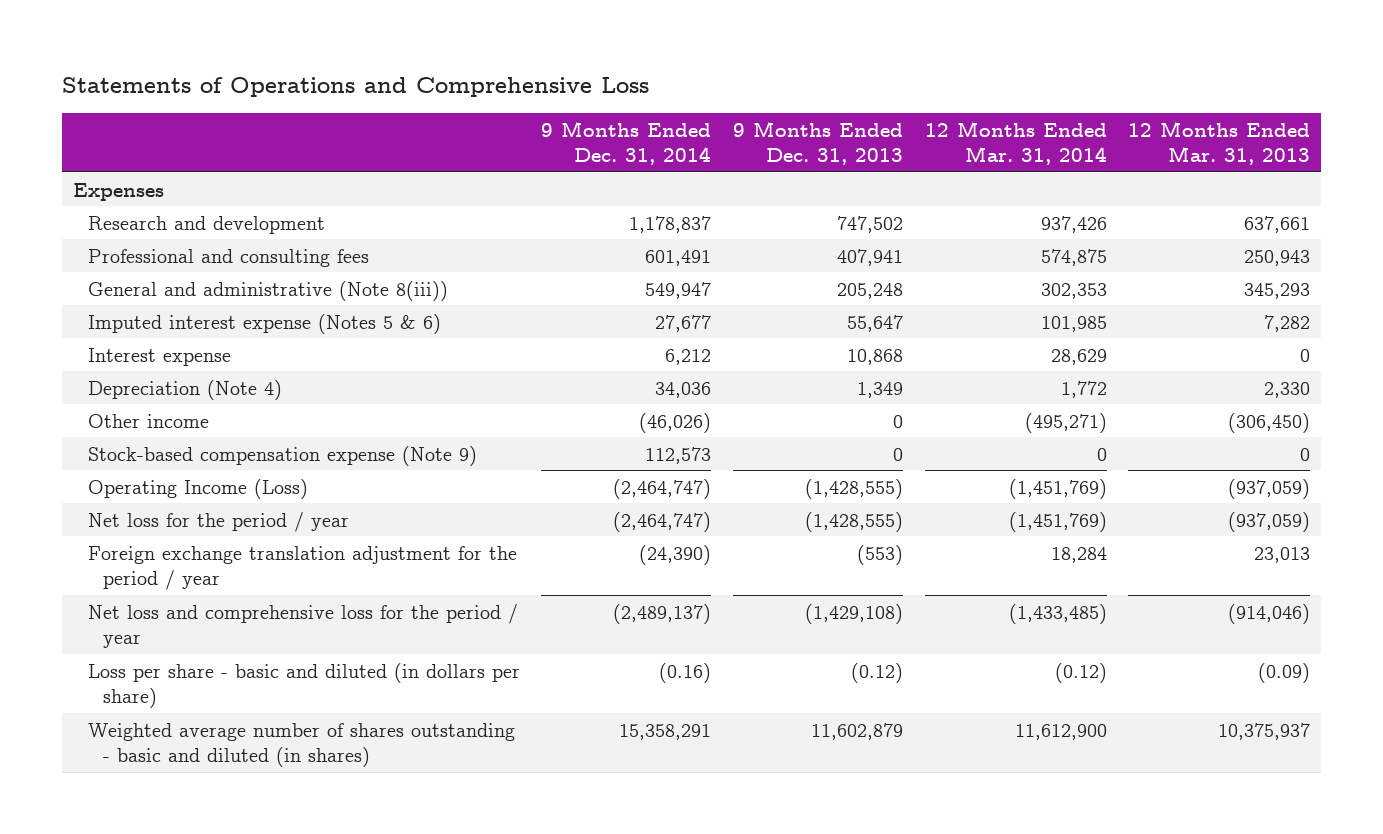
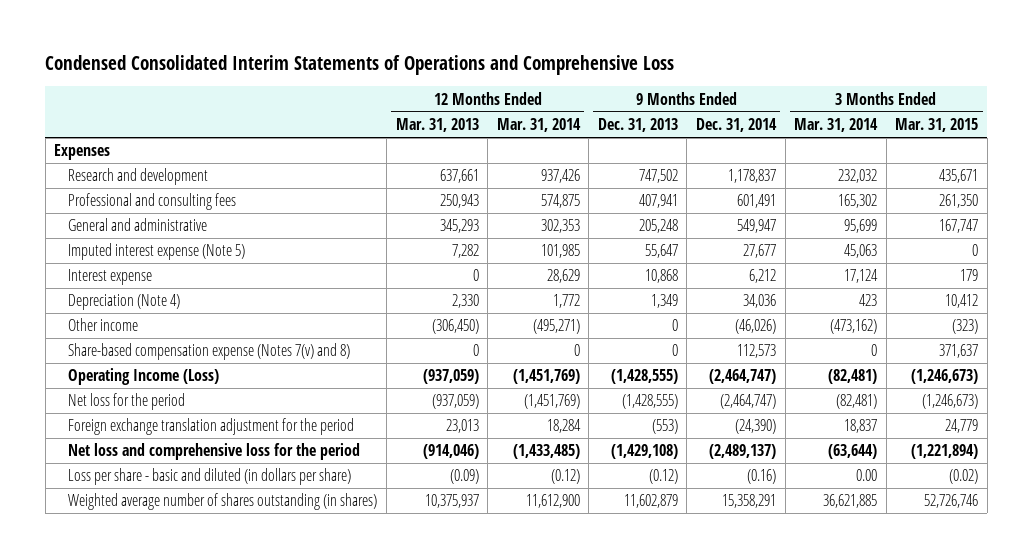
- Statements of Operations and Comprehensive Loss
+ Condensed Consolidated Interim Statements of Operations and Comprehensive Loss
- | 9 Months Ended Dec. 31, 2014 | 9 Months Ended Dec. 31, 2013 | 12 Months Ended Mar. 31, 2014 | 12 Months Ended Mar. 31, 2013
+ | 12 Months Ended Mar. 31, 2013 | 12 Months Ended Mar. 31, 2014 | 9 Months Ended Dec. 31, 2013 | 9 Months Ended Dec. 31, 2014 | 3 Months Ended Mar. 31, 2014 | 3 Months Ended Mar. 31, 2015
- General and administrative (Note 8(iii)) | 549,947 | 205,248 | 302,353 | 345,293
- Imputed interest expense (Notes 5 & 6) | 27,677 | 55,647 | 101,985 | 7,282
+ General and administrative | 345,293 | 302,353 | 205,248 | 549,947 | 95,699 | 167,747
+ Imputed interest expense (Note 5) | 7,282 | 101,985 | 55,647 | 27,677 | 45,063 | 0
- Stock-based compensation expense (Note 9) | 112,573 | 0 | 0 | 0
+ Share-based compensation expense (Notes 7(v) and 8) | 0 | 0 | 0 | 112,573 | 0 | 371,637
- Net loss for the period / year | (2,464,747) | (1,428,555) | (1,451,769) | (937,059)
- Foreign exchange translation adjustment for the period / year | (24,390) | (553) | 18,284 | 23,013
- Net loss and comprehensive loss for the period / year | (2,489,137) | (1,429,108) | (1,433,485) | (914,046)
+ Net loss for the period | (937,059) | (1,451,769) | (1,428,555) | (2,464,747) | (82,481) | (1,246,673)
+ Foreign exchange translation adjustment for the period | 23,013 | 18,284 | (553) | (24,390) | 18,837 | 24,779
+ Net loss and comprehensive loss for the period | (914,046) | (1,433,485) | (1,429,108) | (2,489,137) | (63,644) | (1,221,894)
- Weighted average number of shares outstanding - basic and diluted (in shares) | 15,358,291 | 11,602,879 | 11,612,900 | 10,375,937
+ Weighted average number of shares outstanding (in shares) | 10,375,937 | 11,612,900 | 11,602,879 | 15,358,291 | 36,621,885 | 52,726,746

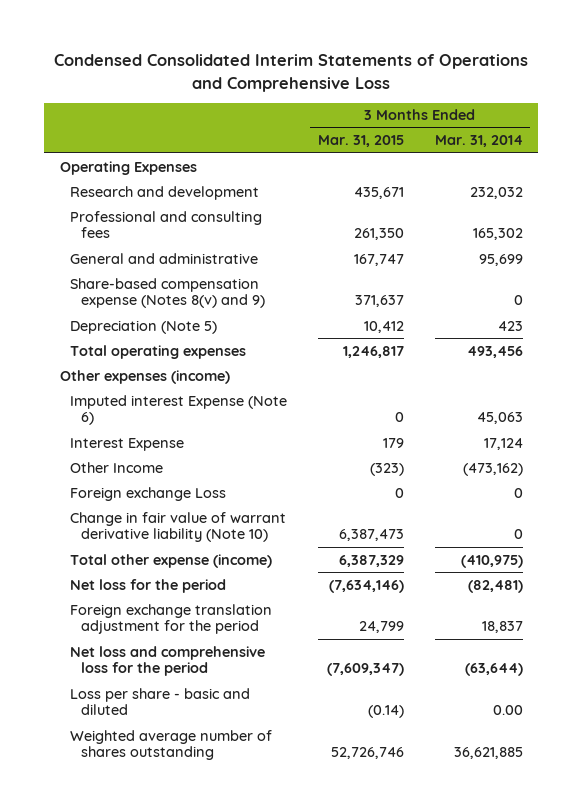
- | 12 Months Ended Mar. 31, 2013 | 12 Months Ended Mar. 31, 2014 | 9 Months Ended Dec. 31, 2013 | 9 Months Ended Dec. 31, 2014 | 3 Months Ended Mar. 31, 2014 | 3 Months Ended Mar. 31, 2015
+ | 3 Months Ended Mar. 31, 2015 | 3 Months Ended Mar. 31, 2014
- Expenses
+ Operating Expenses
- Imputed interest expense (Note 5) | 7,282 | 101,985 | 55,647 | 27,677 | 45,063 | 0
- Interest expense | 0 | 28,629 | 10,868 | 6,212 | 17,124 | 179
- Depreciation (Note 4) | 2,330 | 1,772 | 1,349 | 34,036 | 423 | 10,412
- Other income | (306,450) | (495,271) | 0 | (46,026) | (473,162) | (323)
- Share-based compensation expense (Notes 7(v) and 8) | 0 | 0 | 0 | 112,573 | 0 | 371,637
- Operating Income (Loss) | (937,059) | (1,451,769) | (1,428,555) | (2,464,747) | (82,481) | (1,246,673)
- Net loss for the period | (937,059) | (1,451,769) | (1,428,555) | (2,464,747) | (82,481) | (1,246,673)
- Foreign exchange translation adjustment for the period | 23,013 | 18,284 | (553) | (24,390) | 18,837 | 24,779
- Net loss and comprehensive loss for the period | (914,046) | (1,433,485) | (1,429,108) | (2,489,137) | (63,644) | (1,221,894)
- Loss per share - basic and diluted (in dollars per share) | (0.09) | (0.12) | (0.12) | (0.16) | 0.00 | (0.02)
- Weighted average number of shares outstanding (in shares) | 10,375,937 | 11,612,900 | 11,602,879 | 15,358,291 | 36,621,885 | 52,726,746
+ Share-based compensation expense (Notes 8(v) and 9) | 371,637 | 0
+ Depreciation (Note 5) | 10,412 | 423
+ Total operating expenses | 1,246,817 | 493,456
+ Other expenses (income)
+ Imputed interest Expense (Note 6) | 0 | 45,063
+ Interest Expense | 179 | 17,124
+ Other Income | (323) | (473,162)
+ Foreign exchange Loss | 0 | 0
+ Change in fair value of warrant derivative liability (Note 10) | 6,387,473 | 0
+ Total other expense (income) | 6,387,329 | (410,975)
+ Net loss for the period | (7,634,146) | (82,481)
+ Foreign exchange translation adjustment for the period | 24,799 | 18,837
+ Net loss and comprehensive loss for the period | (7,609,347) | (63,644)
+ Loss per share - basic and diluted | (0.14) | 0.00
+ Weighted average number of shares outstanding | 52,726,746 | 36,621,885

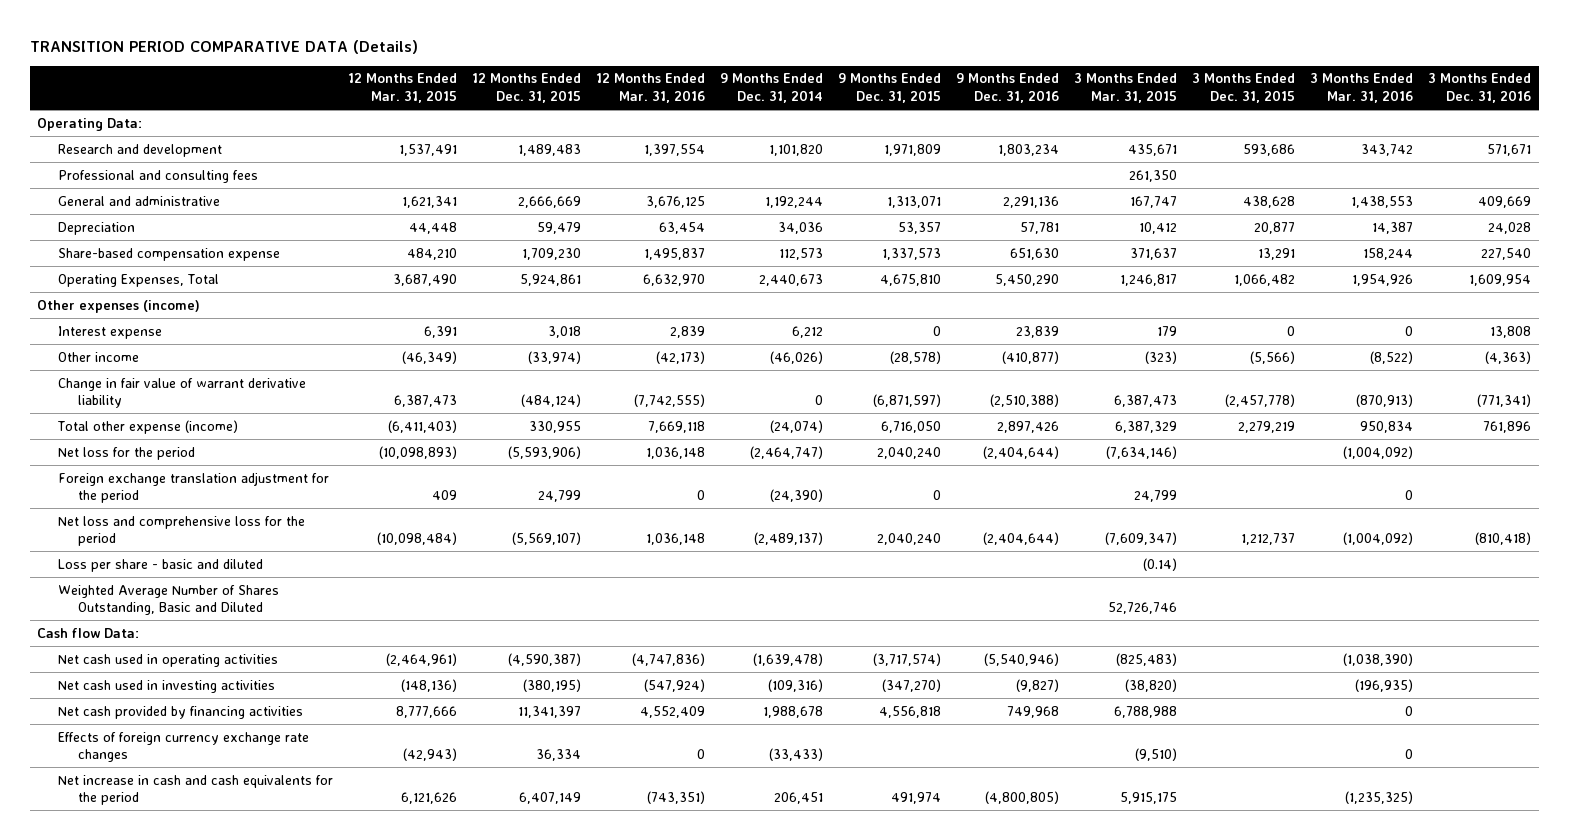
- Condensed Consolidated Interim Statements of Operations and Comprehensive Loss
+ TRANSITION PERIOD COMPARATIVE DATA (Details)
- | 3 Months Ended Mar. 31, 2015 | 3 Months Ended Mar. 31, 2014
+ | 12 Months Ended Mar. 31, 2015 | 12 Months Ended Dec. 31, 2015 | 12 Months Ended Mar. 31, 2016 | 9 Months Ended Dec. 31, 2014 | 9 Months Ended Dec. 31, 2015 | 9 Months Ended Dec. 31, 2016 | 3 Months Ended Mar. 31, 2015 | 3 Months Ended Dec. 31, 2015 | 3 Months Ended Mar. 31, 2016 | 3 Months Ended Dec. 31, 2016
- Operating Expenses
+ Operating Data:
- Share-based compensation expense (Notes 8(v) and 9) | 371,637 | 0
- Depreciation (Note 5) | 10,412 | 423
- Total operating expenses | 1,246,817 | 493,456
+ Depreciation | 44,448 | 59,479 | 63,454 | 34,036 | 53,357 | 57,781 | 10,412 | 20,877 | 14,387 | 24,028
+ Share-based compensation expense | 484,210 | 1,709,230 | 1,495,837 | 112,573 | 1,337,573 | 651,630 | 371,637 | 13,291 | 158,244 | 227,540
+ Operating Expenses, Total | 3,687,490 | 5,924,861 | 6,632,970 | 2,440,673 | 4,675,810 | 5,450,290 | 1,246,817 | 1,066,482 | 1,954,926 | 1,609,954
- Imputed interest Expense (Note 6) | 0 | 45,063
- Interest Expense | 179 | 17,124
- Other Income | (323) | (473,162)
- Foreign exchange Loss | 0 | 0
- Change in fair value of warrant derivative liability (Note 10) | 6,387,473 | 0
+ Interest expense | 6,391 | 3,018 | 2,839 | 6,212 | 0 | 23,839 | 179 | 0 | 0 | 13,808
+ Other income | (46,349) | (33,974) | (42,173) | (46,026) | (28,578) | (410,877) | (323) | (5,566) | (8,522) | (4,363)
+ Change in fair value of warrant derivative liability | 6,387,473 | (484,124) | (7,742,555) | 0 | (6,871,597) | (2,510,388) | 6,387,473 | (2,457,778) | (870,913) | (771,341)
- Weighted average number of shares outstanding | 52,726,746 | 36,621,885
+ Weighted Average Number of Shares Outstanding, Basic and Diluted | | | | | | | 52,726,746 | | |
+ Cash flow Data:
+ Net cash used in operating activities | (2,464,961) | (4,590,387) | (4,747,836) | (1,639,478) | (3,717,574) | (5,540,946) | (825,483) | | (1,038,390) |
+ Net cash used in investing activities | (148,136) | (380,195) | (547,924) | (109,316) | (347,270) | (9,827) | (38,820) | | (196,935) |
+ Net cash provided by financing activities | 8,777,666 | 11,341,397 | 4,552,409 | 1,988,678 | 4,556,818 | 749,968 | 6,788,988 | | 0 |
+ Effects of foreign currency exchange rate changes | (42,943) | 36,334 | 0 | (33,433) | | | (9,510) | | 0 |
+ Net increase in cash and cash equivalents for the period | 6,121,626 | 6,407,149 | (743,351) | 206,451 | 491,974 | (4,800,805) | 5,915,175 | | (1,235,325) |

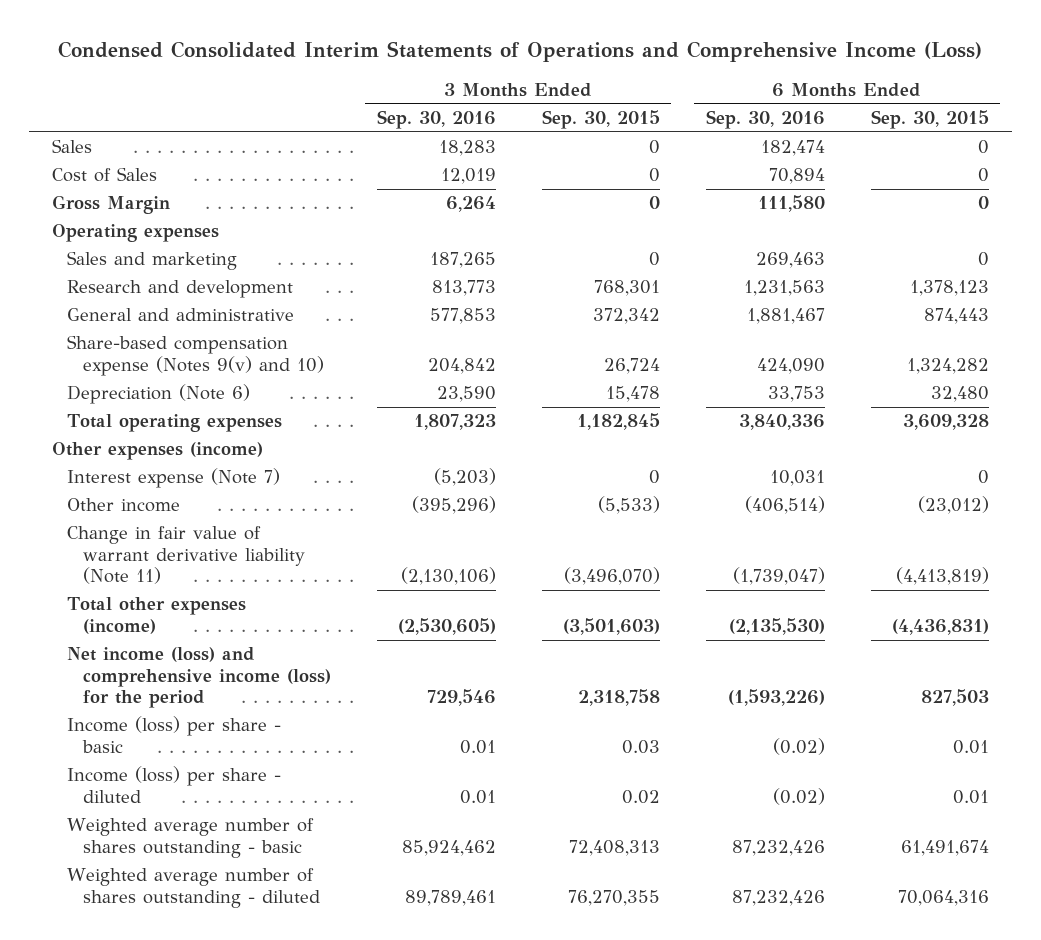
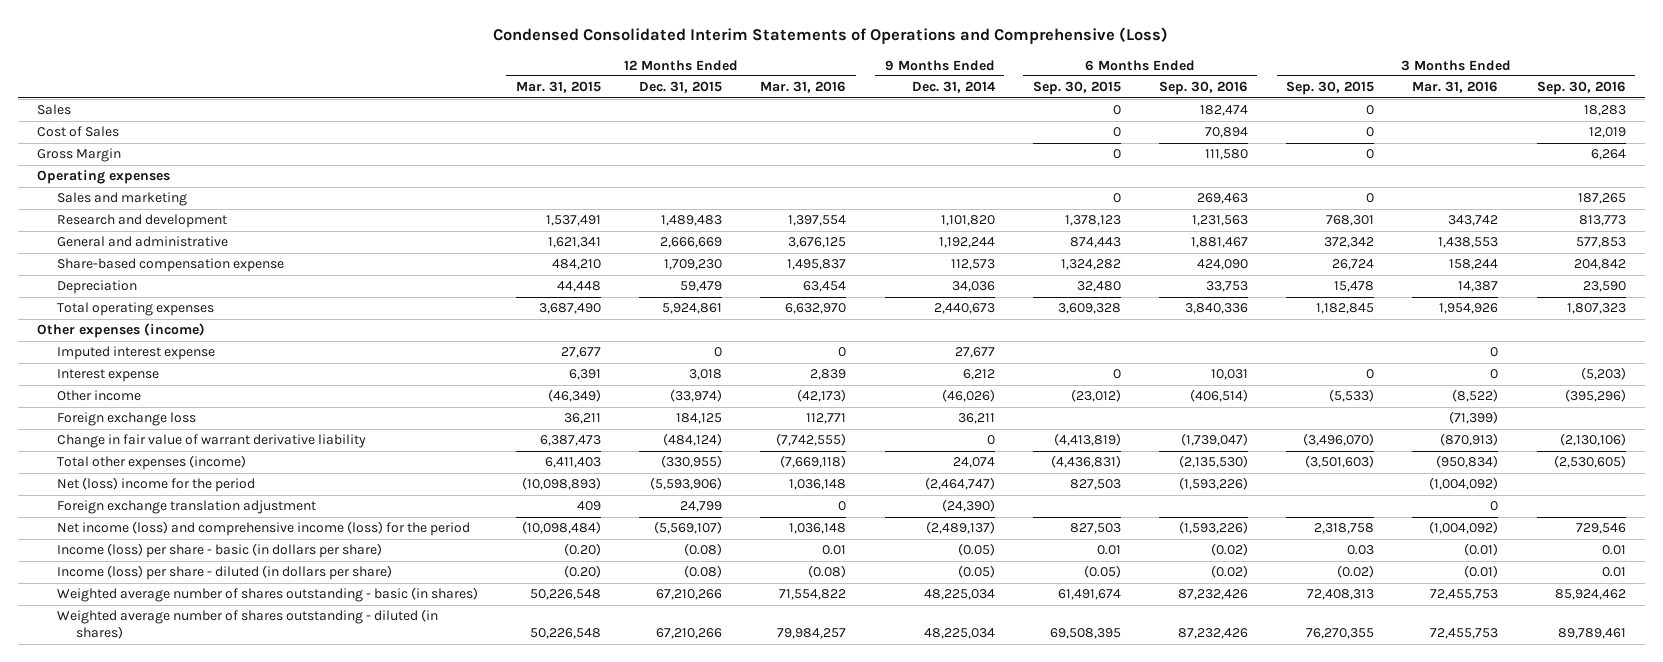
- Condensed Consolidated Interim Statements of Operations and Comprehensive Income (Loss)
+ Condensed Consolidated Interim Statements of Operations and Comprehensive (Loss)
- | 3 Months Ended Sep. 30, 2016 | 3 Months Ended Sep. 30, 2015 | 6 Months Ended Sep. 30, 2016 | 6 Months Ended Sep. 30, 2015
+ | 12 Months Ended Mar. 31, 2015 | 12 Months Ended Dec. 31, 2015 | 12 Months Ended Mar. 31, 2016 | 9 Months Ended Dec. 31, 2014 | 6 Months Ended Sep. 30, 2015 | 6 Months Ended Sep. 30, 2016 | 3 Months Ended Sep. 30, 2015 | 3 Months Ended Mar. 31, 2016 | 3 Months Ended Sep. 30, 2016
- Share-based compensation expense (Notes 9(v) and 10) | 204,842 | 26,724 | 424,090 | 1,324,282
- Depreciation (Note 6) | 23,590 | 15,478 | 33,753 | 32,480
+ Share-based compensation expense | 484,210 | 1,709,230 | 1,495,837 | 112,573 | 1,324,282 | 424,090 | 26,724 | 158,244 | 204,842
+ Depreciation | 44,448 | 59,479 | 63,454 | 34,036 | 32,480 | 33,753 | 15,478 | 14,387 | 23,590
- Interest expense (Note 7) | (5,203) | 0 | 10,031 | 0
+ Imputed interest expense | 27,677 | 0 | 0 | 27,677 | | | | 0 |
+ Interest expense | 6,391 | 3,018 | 2,839 | 6,212 | 0 | 10,031 | 0 | 0 | (5,203)
- Change in fair value of warrant derivative liability (Note 11) | (2,130,106) | (3,496,070) | (1,739,047) | (4,413,819)
+ Foreign exchange loss | 36,211 | 184,125 | 112,771 | 36,211 | | | | (71,399) |
+ Change in fair value of warrant derivative liability | 6,387,473 | (484,124) | (7,742,555) | 0 | (4,413,819) | (1,739,047) | (3,496,070) | (870,913) | (2,130,106)
+ Net (loss) income for the period | (10,098,893) | (5,593,906) | 1,036,148 | (2,464,747) | 827,503 | (1,593,226) | | (1,004,092) |
+ Foreign exchange translation adjustment | 409 | 24,799 | 0 | (24,390) | | | | 0 |
- Income (loss) per share - basic | 0.01 | 0.03 | (0.02) | 0.01
- Income (loss) per share - diluted | 0.01 | 0.02 | (0.02) | 0.01
- Weighted average number of shares outstanding - basic | 85,924,462 | 72,408,313 | 87,232,426 | 61,491,674
- Weighted average number of shares outstanding - diluted | 89,789,461 | 76,270,355 | 87,232,426 | 70,064,316
+ Income (loss) per share - basic (in dollars per share) | (0.20) | (0.08) | 0.01 | (0.05) | 0.01 | (0.02) | 0.03 | (0.01) | 0.01
+ Income (loss) per share - diluted (in dollars per share) | (0.20) | (0.08) | (0.08) | (0.05) | (0.05) | (0.02) | (0.02) | (0.01) | 0.01
+ Weighted average number of shares outstanding - basic (in shares) | 50,226,548 | 67,210,266 | 71,554,822 | 48,225,034 | 61,491,674 | 87,232,426 | 72,408,313 | 72,455,753 | 85,924,462
+ Weighted average number of shares outstanding - diluted (in shares) | 50,226,548 | 67,210,266 | 79,984,257 | 48,225,034 | 69,508,395 | 87,232,426 | 76,270,355 | 72,455,753 | 89,789,461

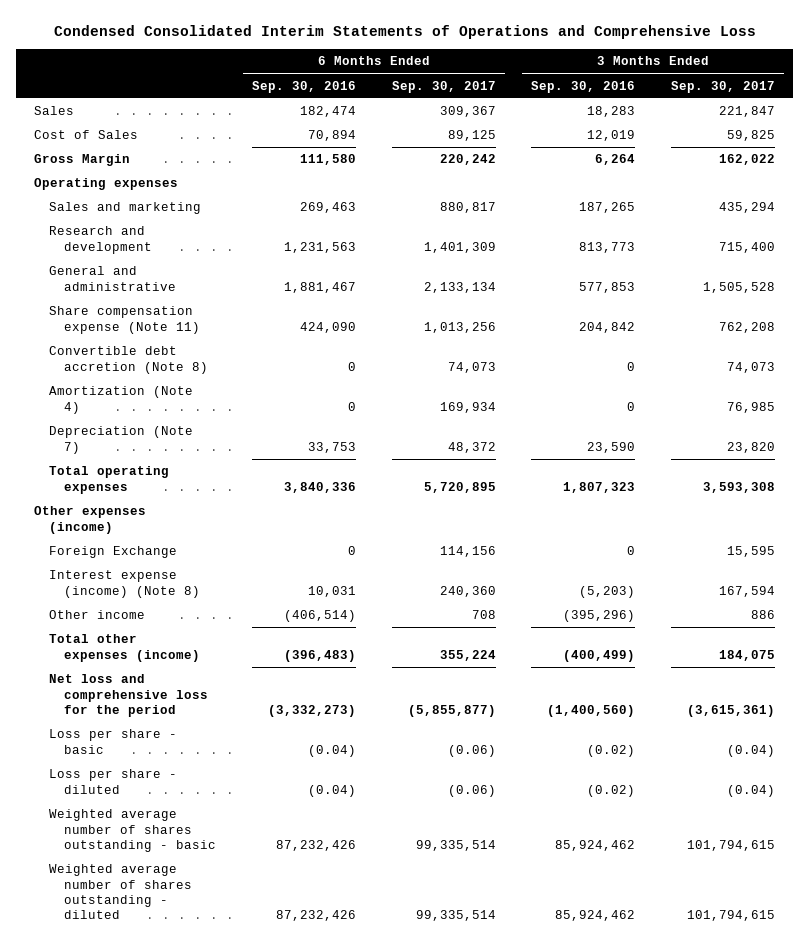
- Condensed Consolidated Interim Statements of Operations and Comprehensive (Loss)
+ Condensed Consolidated Interim Statements of Operations and Comprehensive Loss
- | 12 Months Ended Mar. 31, 2015 | 12 Months Ended Dec. 31, 2015 | 12 Months Ended Mar. 31, 2016 | 9 Months Ended Dec. 31, 2014 | 6 Months Ended Sep. 30, 2015 | 6 Months Ended Sep. 30, 2016 | 3 Months Ended Sep. 30, 2015 | 3 Months Ended Mar. 31, 2016 | 3 Months Ended Sep. 30, 2016
+ | 6 Months Ended Sep. 30, 2016 | 6 Months Ended Sep. 30, 2017 | 3 Months Ended Sep. 30, 2016 | 3 Months Ended Sep. 30, 2017
- Share-based compensation expense | 484,210 | 1,709,230 | 1,495,837 | 112,573 | 1,324,282 | 424,090 | 26,724 | 158,244 | 204,842
- Depreciation | 44,448 | 59,479 | 63,454 | 34,036 | 32,480 | 33,753 | 15,478 | 14,387 | 23,590
+ Share compensation expense (Note 11) | 424,090 | 1,013,256 | 204,842 | 762,208
+ Convertible debt accretion (Note 8) | 0 | 74,073 | 0 | 74,073
+ Amortization (Note 4) | 0 | 169,934 | 0 | 76,985
+ Depreciation (Note 7) | 33,753 | 48,372 | 23,590 | 23,820
- Imputed interest expense | 27,677 | 0 | 0 | 27,677 | | | | 0 |
- Interest expense | 6,391 | 3,018 | 2,839 | 6,212 | 0 | 10,031 | 0 | 0 | (5,203)
+ Foreign Exchange | 0 | 114,156 | 0 | 15,595
+ Interest expense (income) (Note 8) | 10,031 | 240,360 | (5,203) | 167,594
- Foreign exchange loss | 36,211 | 184,125 | 112,771 | 36,211 | | | | (71,399) |
- Change in fair value of warrant derivative liability | 6,387,473 | (484,124) | (7,742,555) | 0 | (4,413,819) | (1,739,047) | (3,496,070) | (870,913) | (2,130,106)
- Total other expenses (income) | 6,411,403 | (330,955) | (7,669,118) | 24,074 | (4,436,831) | (2,135,530) | (3,501,603) | (950,834) | (2,530,605)
- Net (loss) income for the period | (10,098,893) | (5,593,906) | 1,036,148 | (2,464,747) | 827,503 | (1,593,226) | | (1,004,092) |
- Foreign exchange translation adjustment | 409 | 24,799 | 0 | (24,390) | | | | 0 |
- Net income (loss) and comprehensive income (loss) for the period | (10,098,484) | (5,569,107) | 1,036,148 | (2,489,137) | 827,503 | (1,593,226) | 2,318,758 | (1,004,092) | 729,546
- Income (loss) per share - basic (in dollars per share) | (0.20) | (0.08) | 0.01 | (0.05) | 0.01 | (0.02) | 0.03 | (0.01) | 0.01
- Income (loss) per share - diluted (in dollars per share) | (0.20) | (0.08) | (0.08) | (0.05) | (0.05) | (0.02) | (0.02) | (0.01) | 0.01
- Weighted average number of shares outstanding - basic (in shares) | 50,226,548 | 67,210,266 | 71,554,822 | 48,225,034 | 61,491,674 | 87,232,426 | 72,408,313 | 72,455,753 | 85,924,462
- Weighted average number of shares outstanding - diluted (in shares) | 50,226,548 | 67,210,266 | 79,984,257 | 48,225,034 | 69,508,395 | 87,232,426 | 76,270,355 | 72,455,753 | 89,789,461
+ Total other expenses (income) | (396,483) | 355,224 | (400,499) | 184,075
+ Net loss and comprehensive loss for the period | (3,332,273) | (5,855,877) | (1,400,560) | (3,615,361)
+ Loss per share - basic | (0.04) | (0.06) | (0.02) | (0.04)
+ Loss per share - diluted | (0.04) | (0.06) | (0.02) | (0.04)
+ Weighted average number of shares outstanding - basic | 87,232,426 | 99,335,514 | 85,924,462 | 101,794,615
+ Weighted average number of shares outstanding - diluted | 87,232,426 | 99,335,514 | 85,924,462 | 101,794,615

